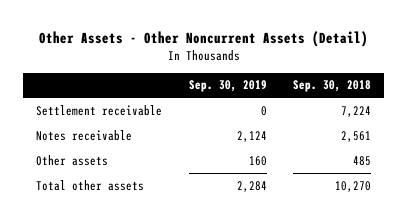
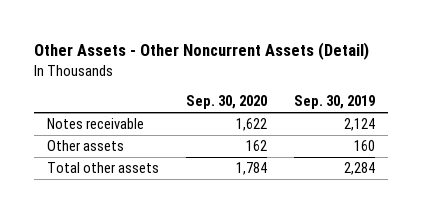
- | Sep. 30, 2019 | Sep. 30, 2018
+ | Sep. 30, 2020 | Sep. 30, 2019
- Settlement receivable | 0 | 7,224

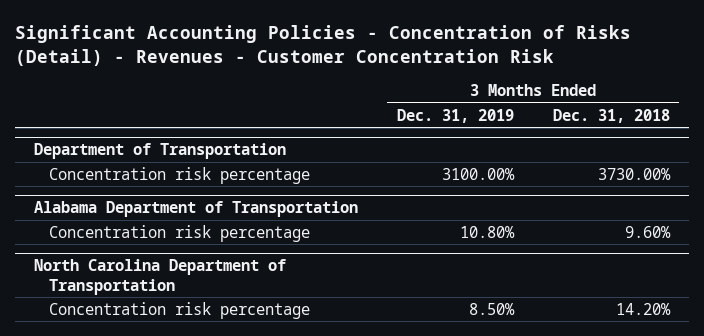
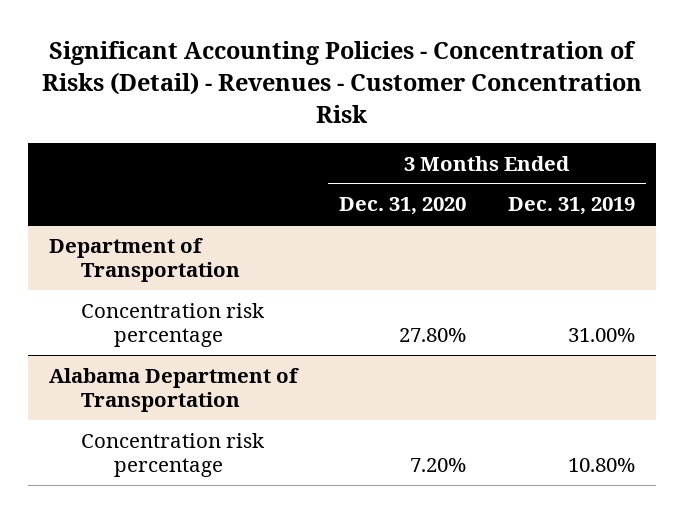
- | 3 Months Ended Dec. 31, 2019 | 3 Months Ended Dec. 31, 2018
+ | 3 Months Ended Dec. 31, 2020 | 3 Months Ended Dec. 31, 2019
@ Department of Transportation
- Concentration risk percentage | 3100.00% | 3730.00%
+ Concentration risk percentage | 27.80% | 31.00%
- North Carolina Department of Transportation
- Concentration risk percentage | 8.50% | 14.20%

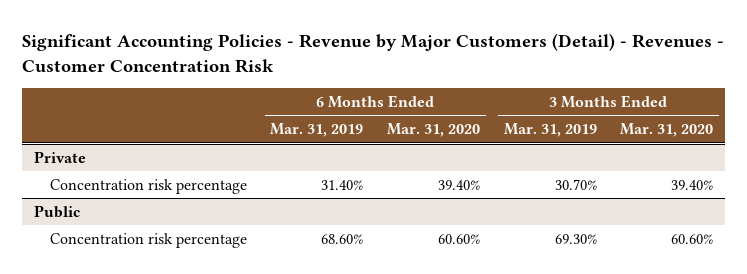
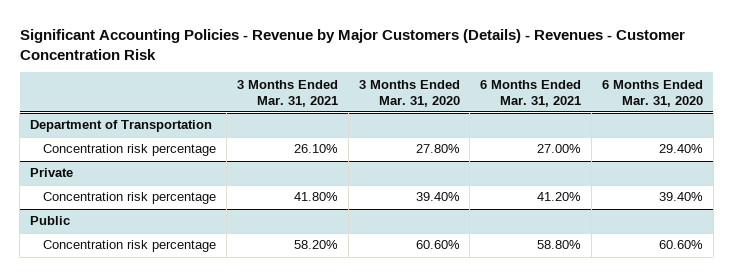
- Significant Accounting Policies - Revenue by Major Customers (Detail) - Revenues - Customer Concentration Risk
+ Significant Accounting Policies - Revenue by Major Customers (Details) - Revenues - Customer Concentration Risk
- | 6 Months Ended Mar. 31, 2019 | 6 Months Ended Mar. 31, 2020 | 3 Months Ended Mar. 31, 2019 | 3 Months Ended Mar. 31, 2020
+ | 3 Months Ended Mar. 31, 2021 | 3 Months Ended Mar. 31, 2020 | 6 Months Ended Mar. 31, 2021 | 6 Months Ended Mar. 31, 2020
+ Department of Transportation
+ Concentration risk percentage | 26.10% | 27.80% | 27.00% | 29.40%

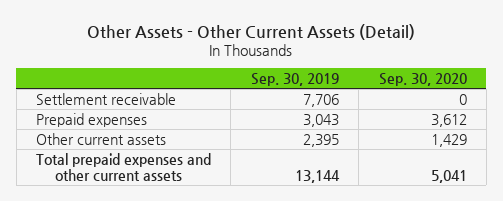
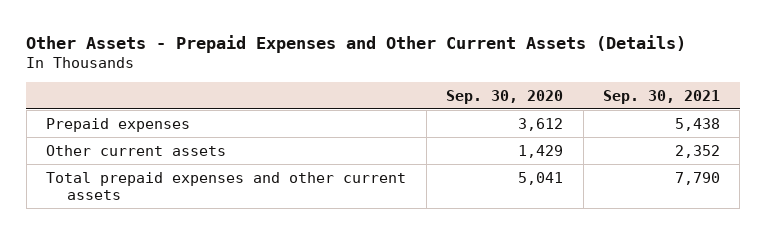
- Other Assets - Other Current Assets (Detail)
+ Other Assets - Prepaid Expenses and Other Current Assets (Details)
- | Sep. 30, 2019 | Sep. 30, 2020
+ | Sep. 30, 2020 | Sep. 30, 2021
- Settlement receivable | 7,706 | 0

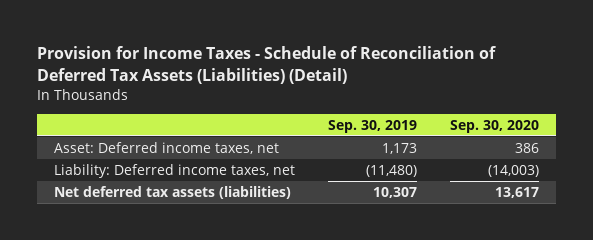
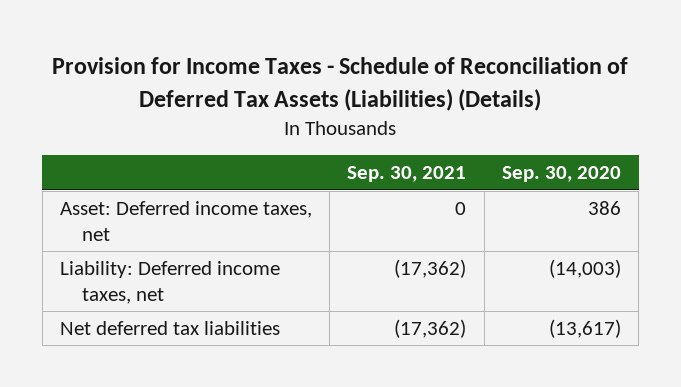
- Provision for Income Taxes - Schedule of Reconciliation of Deferred Tax Assets (Liabilities) (Detail)
+ Provision for Income Taxes - Schedule of Reconciliation of Deferred Tax Assets (Liabilities) (Details)
- | Sep. 30, 2019 | Sep. 30, 2020
+ | Sep. 30, 2021 | Sep. 30, 2020
- Net deferred tax assets (liabilities) | 10,307 | 13,617
+ Net deferred tax liabilities | (17,362) | (13,617)

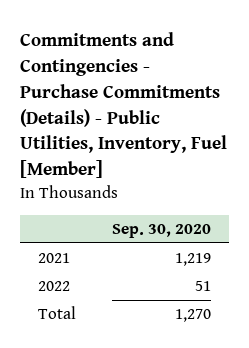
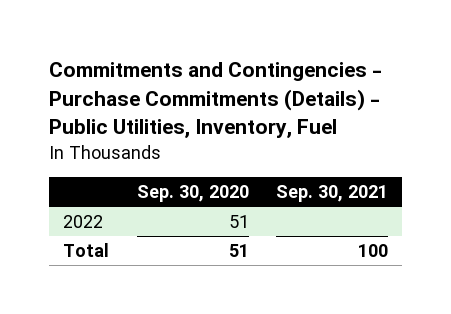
- Commitments and Contingencies - Purchase Commitments (Details) - Public Utilities, Inventory, Fuel [Member]
+ Commitments and Contingencies - Purchase Commitments (Details) - Public Utilities, Inventory, Fuel
- | Sep. 30, 2020
+ | Sep. 30, 2020 | Sep. 30, 2021
- 2021 | 1,219
- Total | 1,270
+ Total | 51 | 100

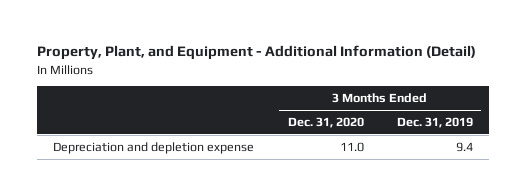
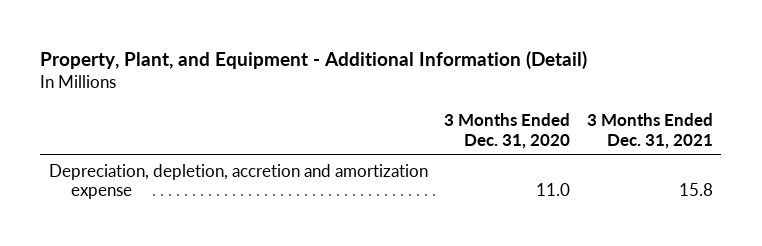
- | 3 Months Ended Dec. 31, 2020 | 3 Months Ended Dec. 31, 2019
+ | 3 Months Ended Dec. 31, 2020 | 3 Months Ended Dec. 31, 2021
- Depreciation and depletion expense | 11.0 | 9.4
+ Depreciation, depletion, accretion and amortization expense | 11.0 | 15.8

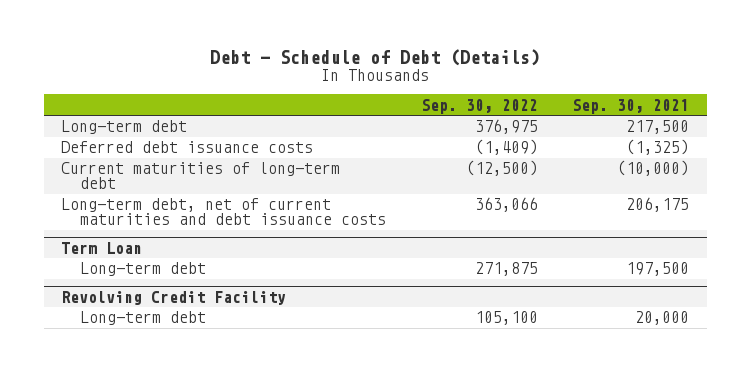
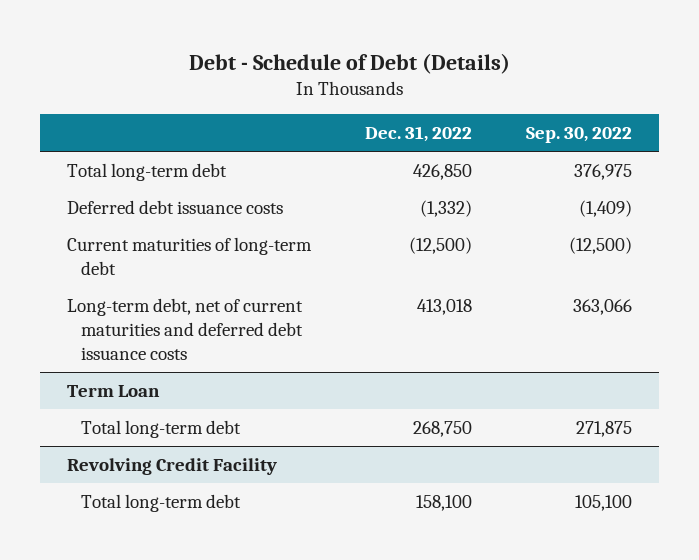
- | Sep. 30, 2022 | Sep. 30, 2021
+ | Dec. 31, 2022 | Sep. 30, 2022
- Long-term debt | 376,975 | 217,500
+ Total long-term debt | 426,850 | 376,975
- Long-term debt, net of current maturities and debt issuance costs | 363,066 | 206,175
+ Long-term debt, net of current maturities and deferred debt issuance costs | 413,018 | 363,066
@ Term Loan
- Long-term debt | 271,875 | 197,500
+ Total long-term debt | 268,750 | 271,875
@ Revolving Credit Facility
- Long-term debt | 105,100 | 20,000
+ Total long-term debt | 158,100 | 105,100

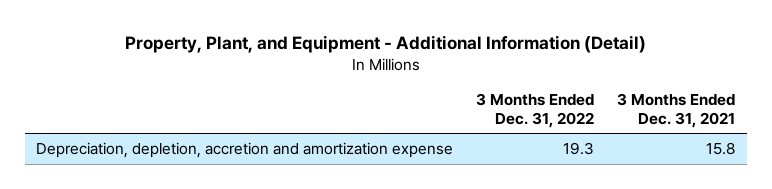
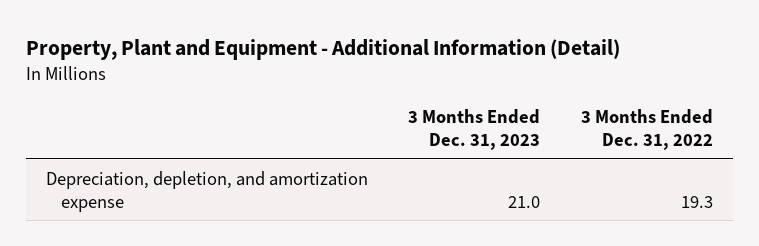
- Property, Plant, and Equipment - Additional Information (Detail)
+ Property, Plant and Equipment - Additional Information (Detail)
- | 3 Months Ended Dec. 31, 2022 | 3 Months Ended Dec. 31, 2021
+ | 3 Months Ended Dec. 31, 2023 | 3 Months Ended Dec. 31, 2022
- Depreciation, depletion, accretion and amortization expense | 19.3 | 15.8
+ Depreciation, depletion, and amortization expense | 21.0 | 19.3

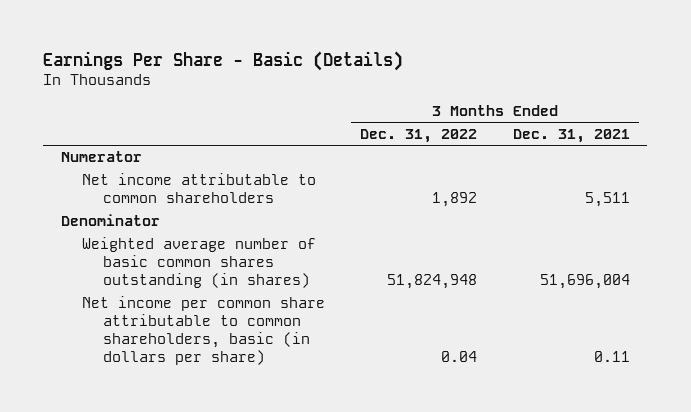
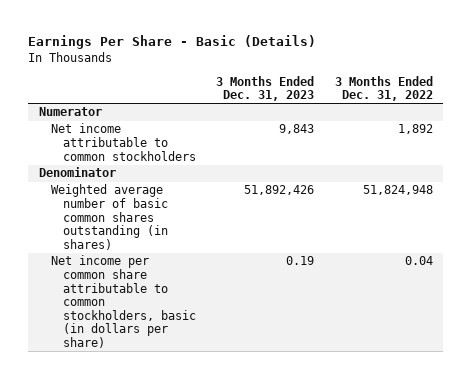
- | 3 Months Ended Dec. 31, 2022 | 3 Months Ended Dec. 31, 2021
+ | 3 Months Ended Dec. 31, 2023 | 3 Months Ended Dec. 31, 2022
- Net income attributable to common shareholders | 1,892 | 5,511
+ Net income attributable to common stockholders | 9,843 | 1,892
- Net income per common share attributable to common shareholders, basic (in dollars per share) | 0.04 | 0.11
+ Net income per common share attributable to common stockholders, basic (in dollars per share) | 0.19 | 0.04

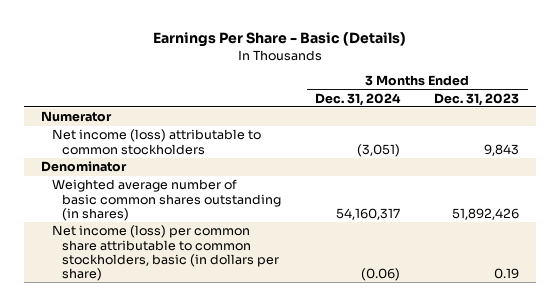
- | 3 Months Ended Dec. 31, 2023 | 3 Months Ended Dec. 31, 2022
+ | 3 Months Ended Dec. 31, 2024 | 3 Months Ended Dec. 31, 2023
- Net income attributable to common stockholders | 9,843 | 1,892
+ Net income (loss) attributable to common stockholders | (3,051) | 9,843
- Net income per common share attributable to common stockholders, basic (in dollars per share) | 0.19 | 0.04
+ Net income (loss) per common share attributable to common stockholders, basic (in dollars per share) | (0.06) | 0.19

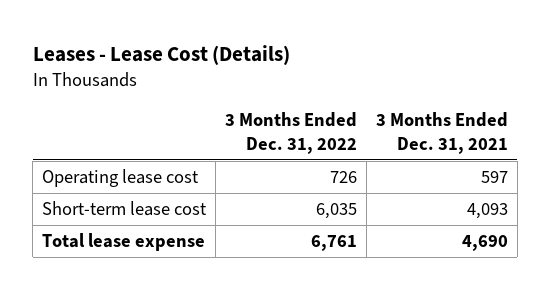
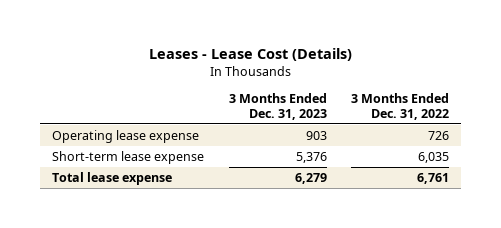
- | 3 Months Ended Dec. 31, 2022 | 3 Months Ended Dec. 31, 2021
+ | 3 Months Ended Dec. 31, 2023 | 3 Months Ended Dec. 31, 2022
- Operating lease cost | 726 | 597
- Short-term lease cost | 6,035 | 4,093
+ Operating lease expense | 903 | 726
+ Short-term lease expense | 5,376 | 6,035

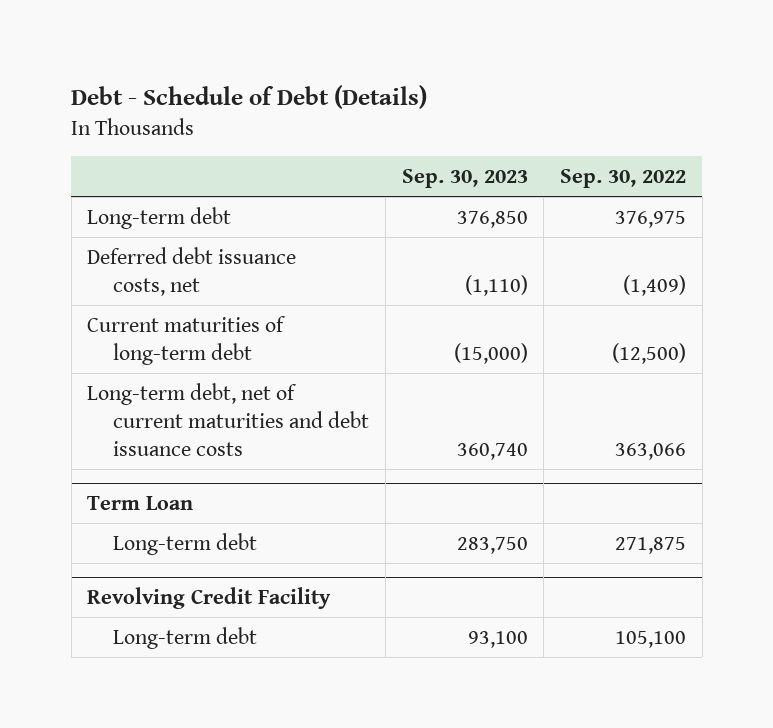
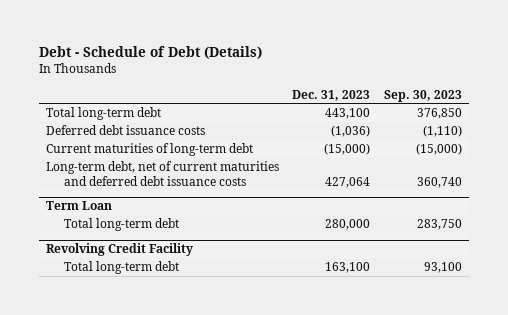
- | Sep. 30, 2023 | Sep. 30, 2022
+ | Dec. 31, 2023 | Sep. 30, 2023
- Long-term debt | 376,850 | 376,975
- Deferred debt issuance costs, net | (1,110) | (1,409)
+ Total long-term debt | 443,100 | 376,850
+ Deferred debt issuance costs | (1,036) | (1,110)
- Long-term debt, net of current maturities and debt issuance costs | 360,740 | 363,066
+ Long-term debt, net of current maturities and deferred debt issuance costs | 427,064 | 360,740
@ Term Loan
- Long-term debt | 283,750 | 271,875
+ Total long-term debt | 280,000 | 283,750
@ Revolving Credit Facility
- Long-term debt | 93,100 | 105,100
+ Total long-term debt | 163,100 | 93,100

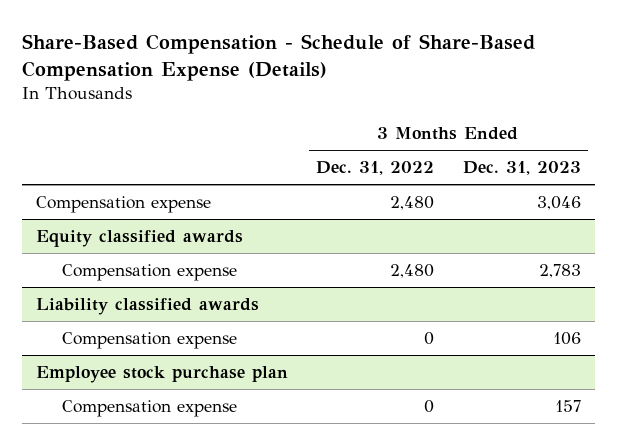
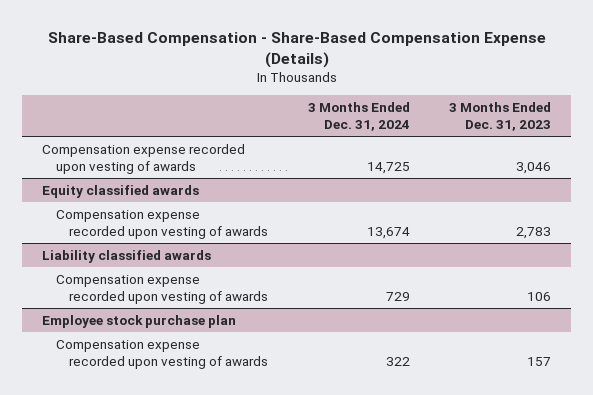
- Share-Based Compensation - Schedule of Share-Based Compensation Expense (Details)
+ Share-Based Compensation - Share-Based Compensation Expense (Details)
- | 3 Months Ended Dec. 31, 2022 | 3 Months Ended Dec. 31, 2023
+ | 3 Months Ended Dec. 31, 2024 | 3 Months Ended Dec. 31, 2023
- Compensation expense | 2,480 | 3,046
+ Compensation expense recorded upon vesting of awards | 14,725 | 3,046
@ Equity classified awards
- Compensation expense | 2,480 | 2,783
+ Compensation expense recorded upon vesting of awards | 13,674 | 2,783
@ Liability classified awards
- Compensation expense | 0 | 106
+ Compensation expense recorded upon vesting of awards | 729 | 106
@ Employee stock purchase plan
- Compensation expense | 0 | 157
+ Compensation expense recorded upon vesting of awards | 322 | 157

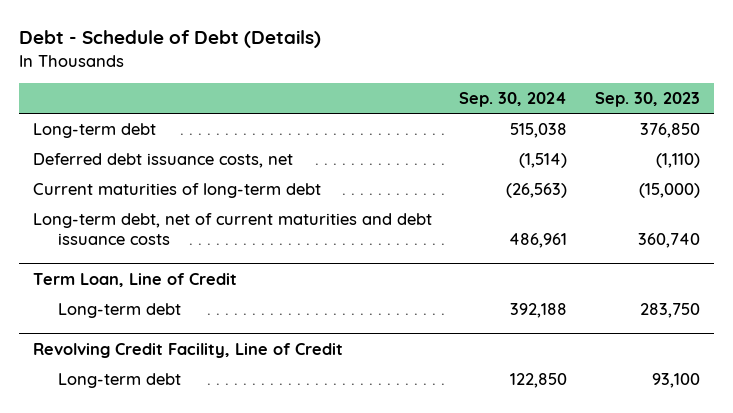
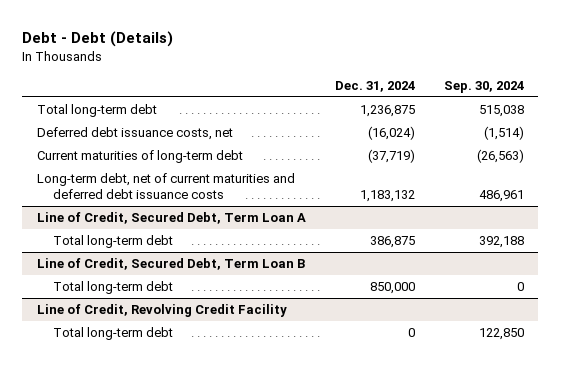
- Debt - Schedule of Debt (Details)
+ Debt - Debt (Details)
- | Sep. 30, 2024 | Sep. 30, 2023
+ | Dec. 31, 2024 | Sep. 30, 2024
- Long-term debt | 515,038 | 376,850
+ Total long-term debt | 1,236,875 | 515,038
- Long-term debt, net of current maturities and debt issuance costs | 486,961 | 360,740
- Term Loan, Line of Credit
- Long-term debt | 392,188 | 283,750
- Revolving Credit Facility, Line of Credit
- Long-term debt | 122,850 | 93,100
+ Long-term debt, net of current maturities and deferred debt issuance costs | 1,183,132 | 486,961
+ Line of Credit, Secured Debt, Term Loan A
+ Total long-term debt | 386,875 | 392,188
+ Line of Credit, Secured Debt, Term Loan B
+ Total long-term debt | 850,000 | 0
+ Line of Credit, Revolving Credit Facility
+ Total long-term debt | 0 | 122,850

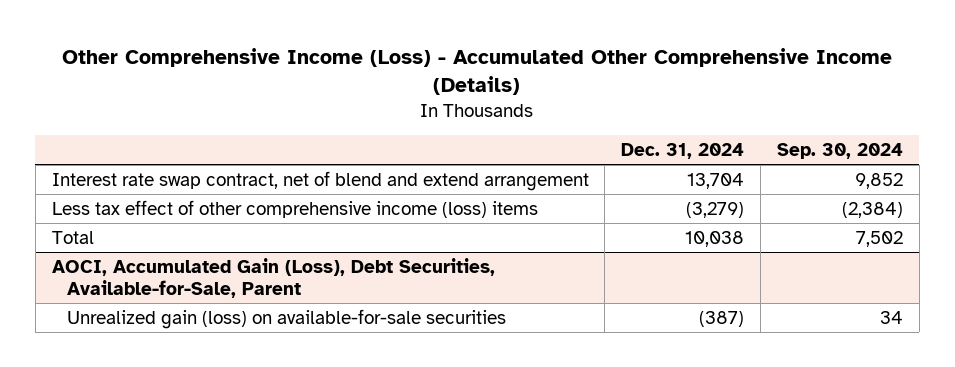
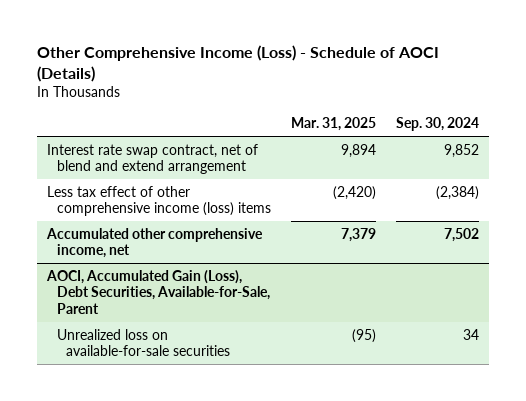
- Other Comprehensive Income (Loss) - Accumulated Other Comprehensive Income (Details)
+ Other Comprehensive Income (Loss) - Schedule of AOCI (Details)
- | Dec. 31, 2024 | Sep. 30, 2024
+ | Mar. 31, 2025 | Sep. 30, 2024
- Total | 10,038 | 7,502
+ Accumulated other comprehensive income, net | 7,379 | 7,502
@ AOCI, Accumulated Gain (Loss), Debt Securities, Available-for-Sale, Parent
- Unrealized gain (loss) on available-for-sale securities | (387) | 34
+ Unrealized loss on available-for-sale securities | (95) | 34

